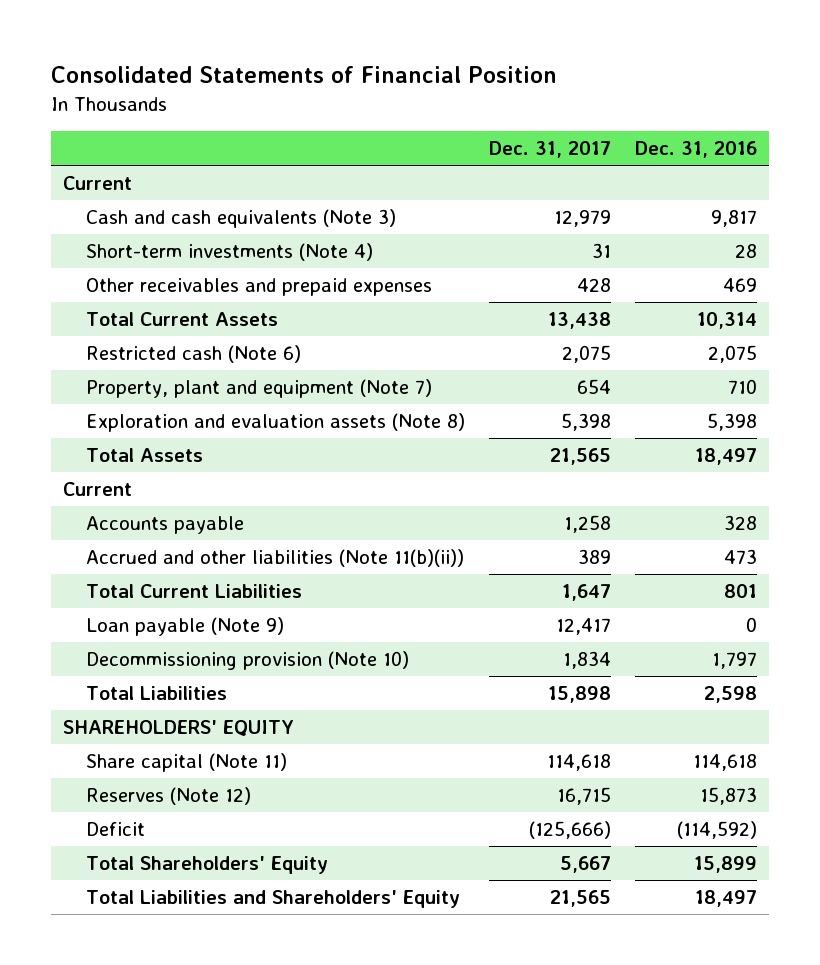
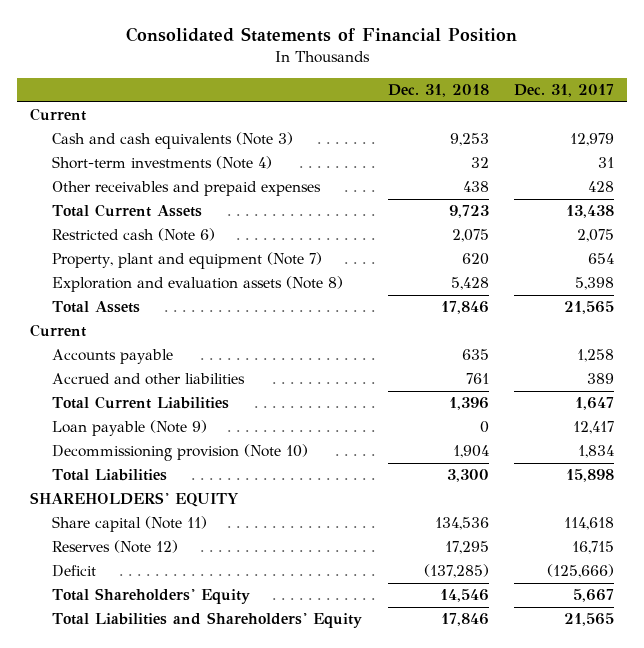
- | Dec. 31, 2017 | Dec. 31, 2016
+ | Dec. 31, 2018 | Dec. 31, 2017
- Accrued and other liabilities (Note 11(b)(ii)) | 389 | 473
+ Accrued and other liabilities | 761 | 389

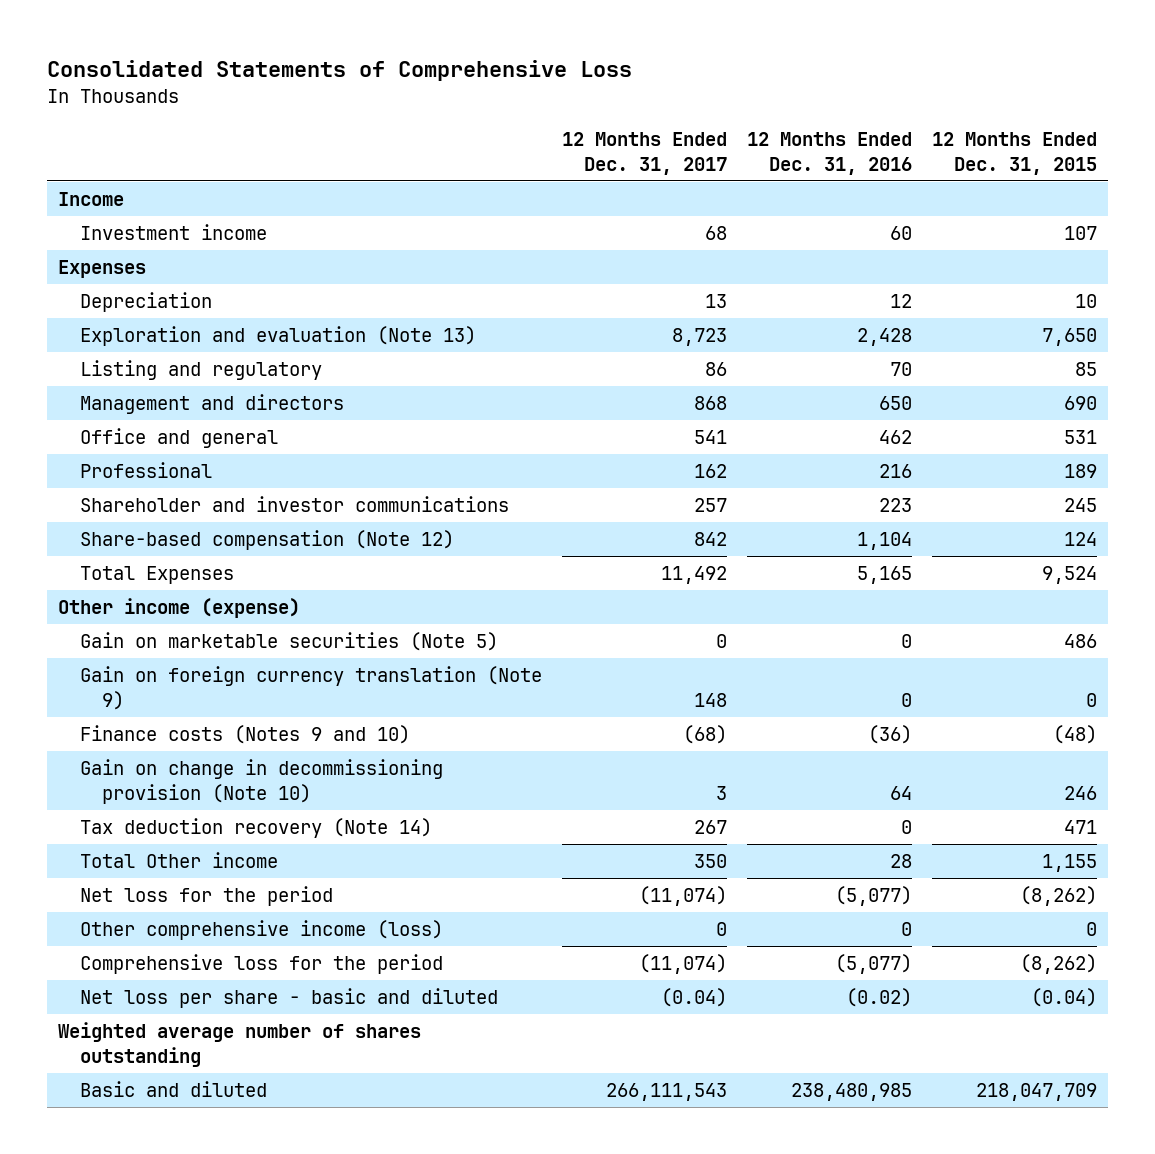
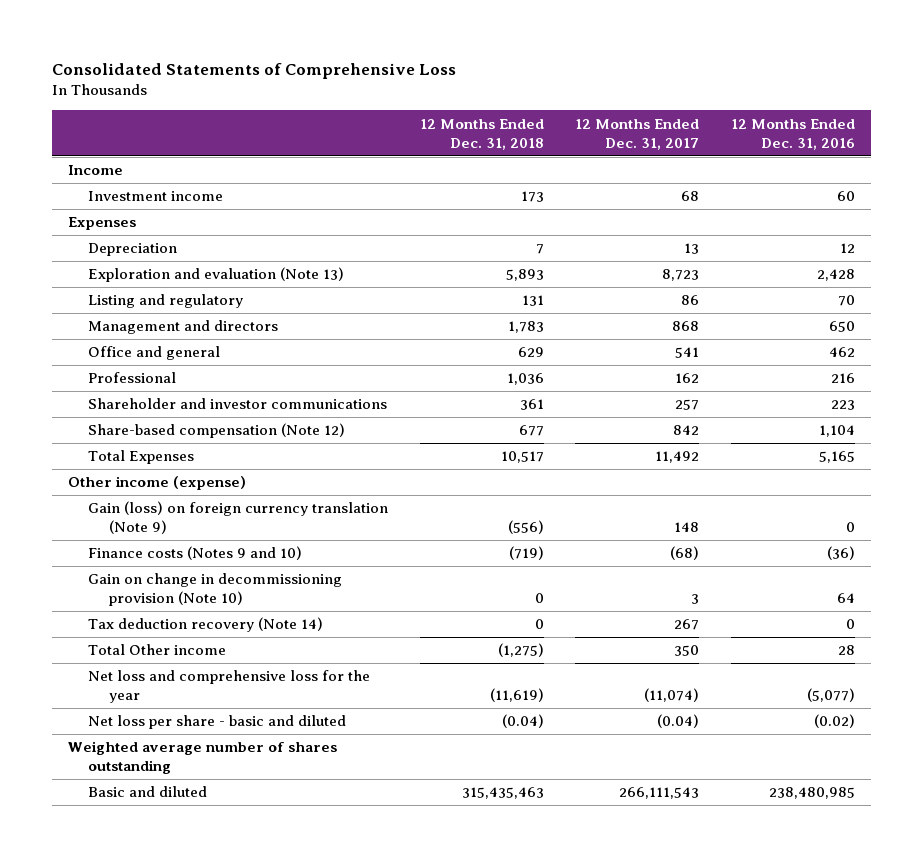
- | 12 Months Ended Dec. 31, 2017 | 12 Months Ended Dec. 31, 2016 | 12 Months Ended Dec. 31, 2015
+ | 12 Months Ended Dec. 31, 2018 | 12 Months Ended Dec. 31, 2017 | 12 Months Ended Dec. 31, 2016
- Gain on marketable securities (Note 5) | 0 | 0 | 486
- Gain on foreign currency translation (Note 9) | 148 | 0 | 0
+ Gain (loss) on foreign currency translation (Note 9) | (556) | 148 | 0
- Net loss for the period | (11,074) | (5,077) | (8,262)
- Other comprehensive income (loss) | 0 | 0 | 0
- Comprehensive loss for the period | (11,074) | (5,077) | (8,262)
+ Net loss and comprehensive loss for the year | (11,619) | (11,074) | (5,077)

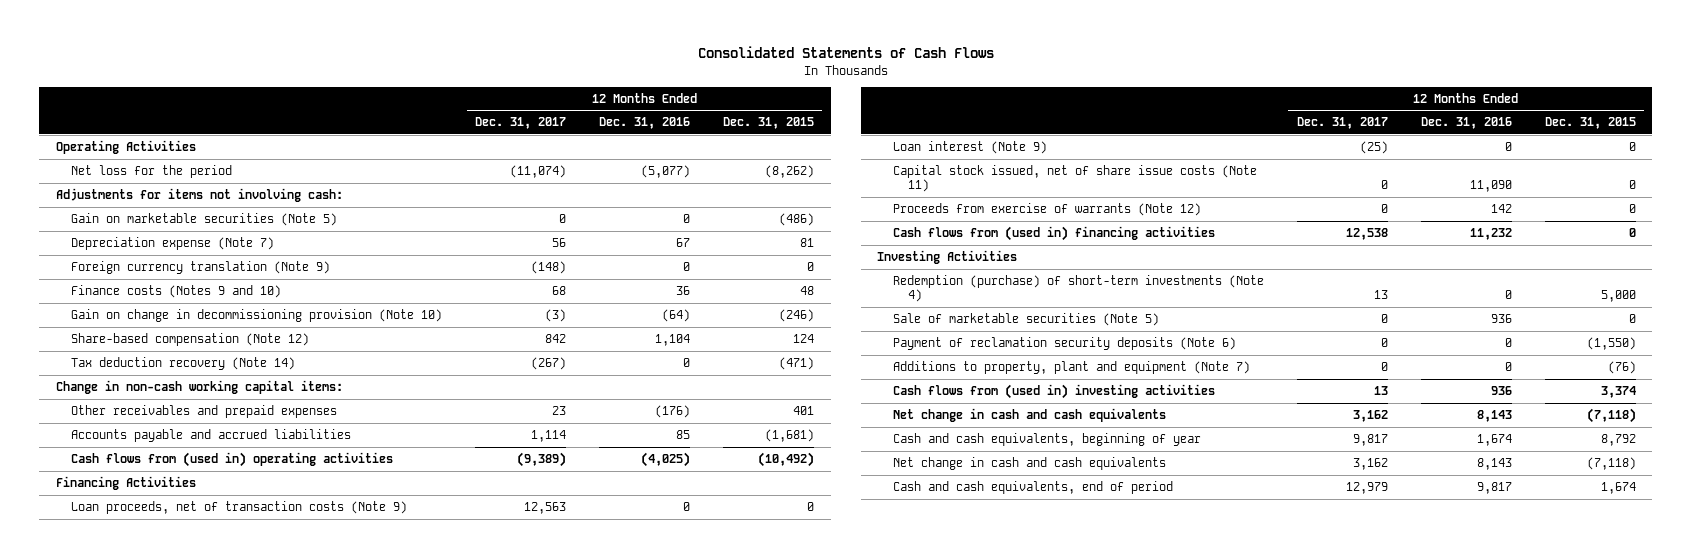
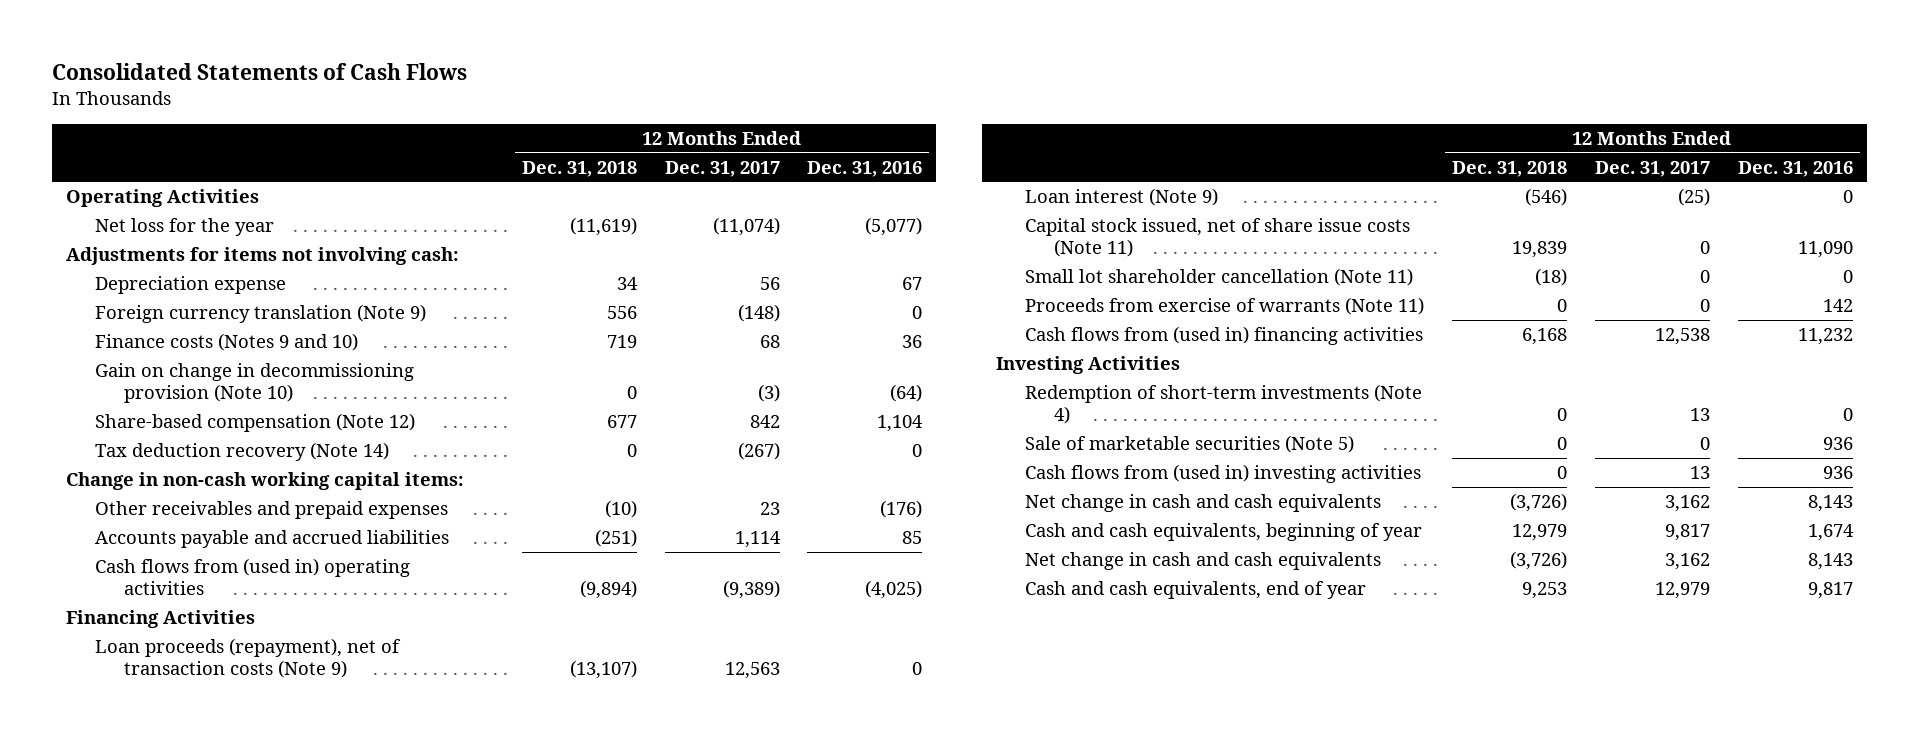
- | 12 Months Ended Dec. 31, 2017 | 12 Months Ended Dec. 31, 2016 | 12 Months Ended Dec. 31, 2015
+ | 12 Months Ended Dec. 31, 2018 | 12 Months Ended Dec. 31, 2017 | 12 Months Ended Dec. 31, 2016
- Net loss for the period | (11,074) | (5,077) | (8,262)
+ Net loss for the year | (11,619) | (11,074) | (5,077)
- Gain on marketable securities (Note 5) | 0 | 0 | (486)
- Depreciation expense (Note 7) | 56 | 67 | 81
+ Depreciation expense | 34 | 56 | 67
- Loan proceeds, net of transaction costs (Note 9) | 12,563 | 0 | 0
+ Loan proceeds (repayment), net of transaction costs (Note 9) | (13,107) | 12,563 | 0
- Proceeds from exercise of warrants (Note 12) | 0 | 142 | 0
+ Small lot shareholder cancellation (Note 11) | (18) | 0 | 0
+ Proceeds from exercise of warrants (Note 11) | 0 | 0 | 142
- Redemption (purchase) of short-term investments (Note 4) | 13 | 0 | 5,000
+ Redemption of short-term investments (Note 4) | 0 | 13 | 0
- Payment of reclamation security deposits (Note 6) | 0 | 0 | (1,550)
- Additions to property, plant and equipment (Note 7) | 0 | 0 | (76)
- Cash and cash equivalents, end of period | 12,979 | 9,817 | 1,674
+ Cash and cash equivalents, end of year | 9,253 | 12,979 | 9,817

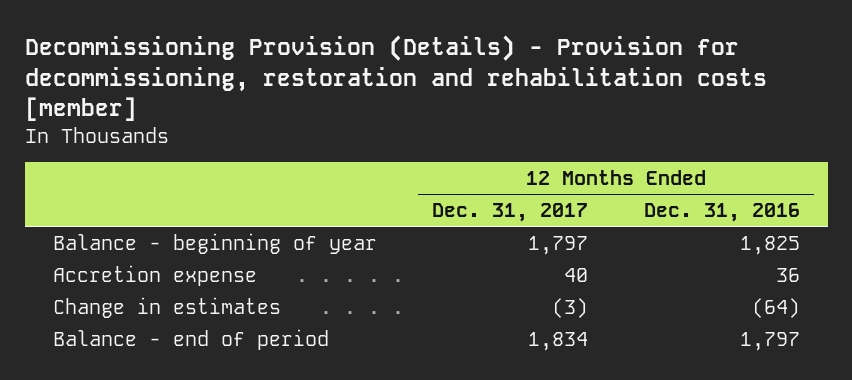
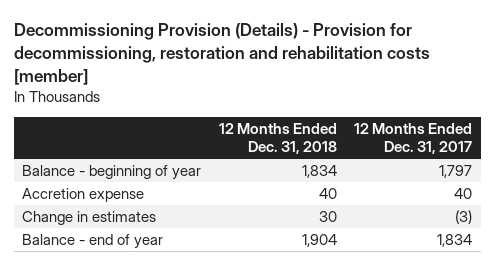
- | 12 Months Ended Dec. 31, 2017 | 12 Months Ended Dec. 31, 2016
+ | 12 Months Ended Dec. 31, 2018 | 12 Months Ended Dec. 31, 2017
- Balance - end of period | 1,834 | 1,797
+ Balance - end of year | 1,904 | 1,834

